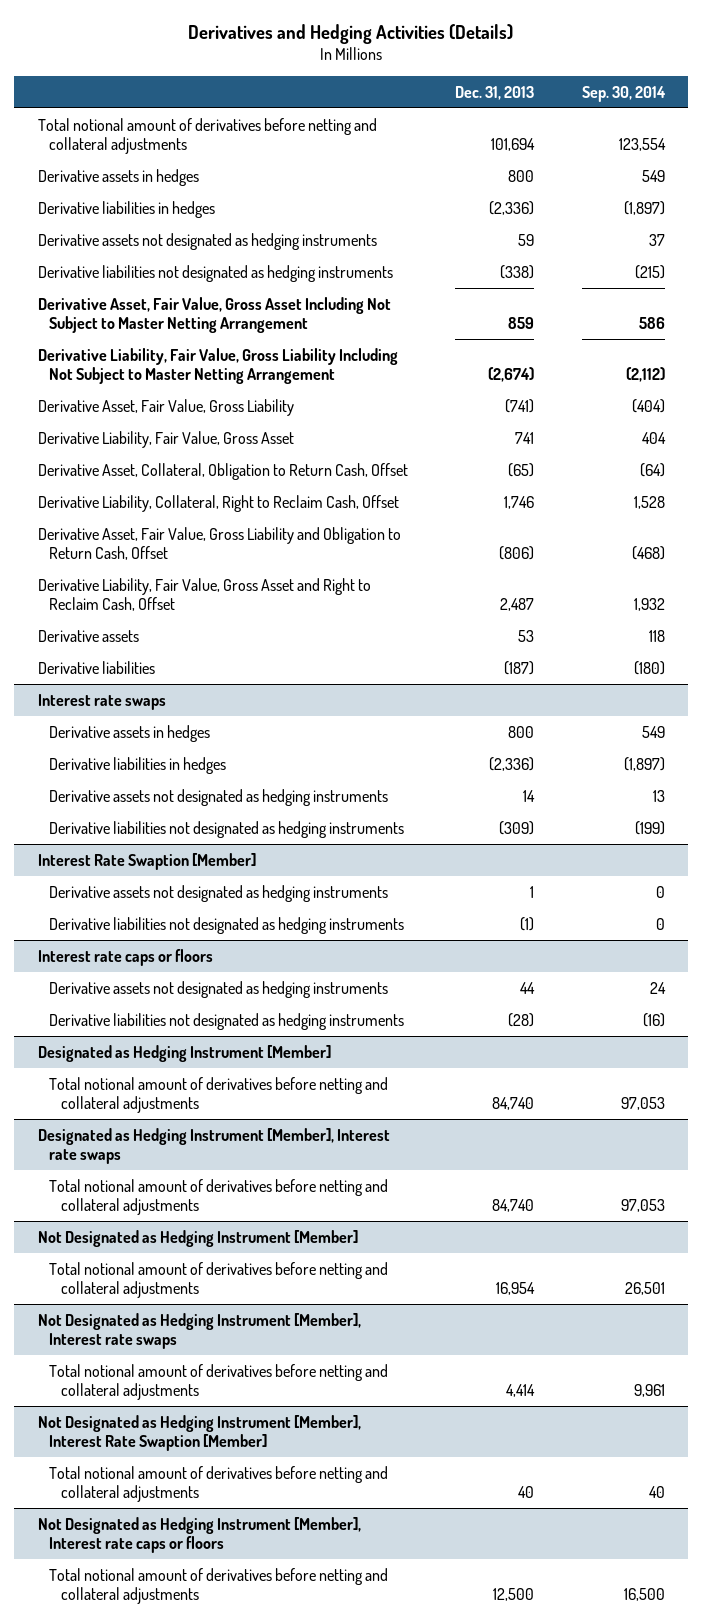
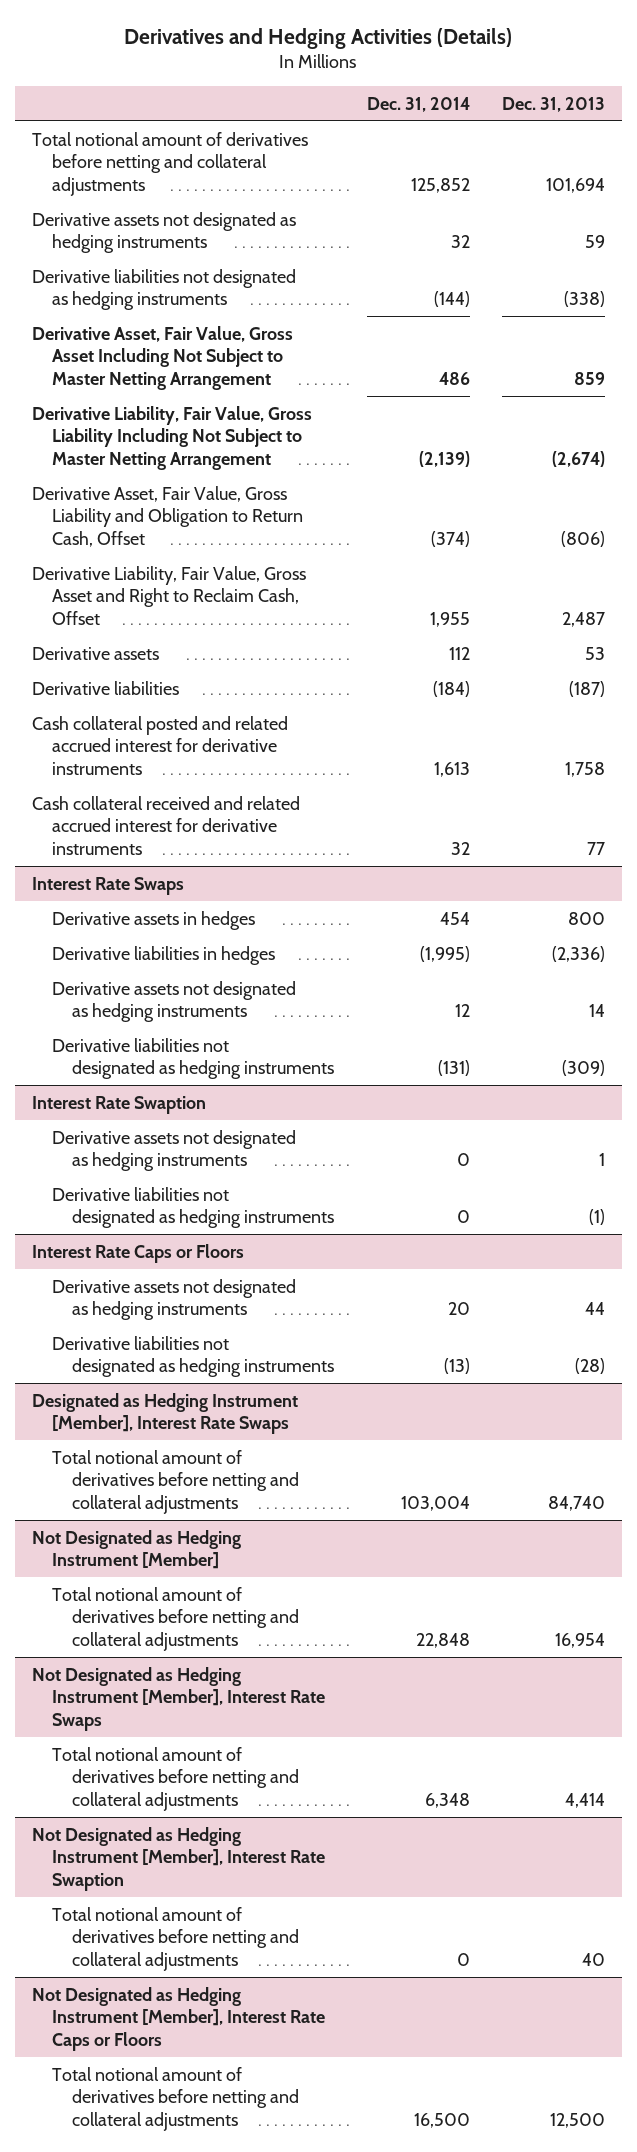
- | Dec. 31, 2013 | Sep. 30, 2014
+ | Dec. 31, 2014 | Dec. 31, 2013
- Derivative assets in hedges | 800 | 549
- Derivative liabilities in hedges | (2,336) | (1,897)
- Derivative Asset, Fair Value, Gross Liability | (741) | (404)
- Derivative Liability, Fair Value, Gross Asset | 741 | 404
- Derivative Asset, Collateral, Obligation to Return Cash, Offset | (65) | (64)
- Derivative Liability, Collateral, Right to Reclaim Cash, Offset | 1,746 | 1,528
- Interest rate swaps
+ Cash collateral posted and related accrued interest for derivative instruments | 1,613 | 1,758
+ Cash collateral received and related accrued interest for derivative instruments | 32 | 77
+ Interest Rate Swaps
- Interest Rate Swaption [Member]
+ Interest Rate Swaption
- Interest rate caps or floors
+ Interest Rate Caps or Floors
- Designated as Hedging Instrument [Member]
- Total notional amount of derivatives before netting and collateral adjustments | 84,740 | 97,053
- Designated as Hedging Instrument [Member], Interest rate swaps
+ Designated as Hedging Instrument [Member], Interest Rate Swaps
- Not Designated as Hedging Instrument [Member], Interest rate swaps
+ Not Designated as Hedging Instrument [Member], Interest Rate Swaps
- Not Designated as Hedging Instrument [Member], Interest Rate Swaption [Member]
+ Not Designated as Hedging Instrument [Member], Interest Rate Swaption
- Not Designated as Hedging Instrument [Member], Interest rate caps or floors
+ Not Designated as Hedging Instrument [Member], Interest Rate Caps or Floors

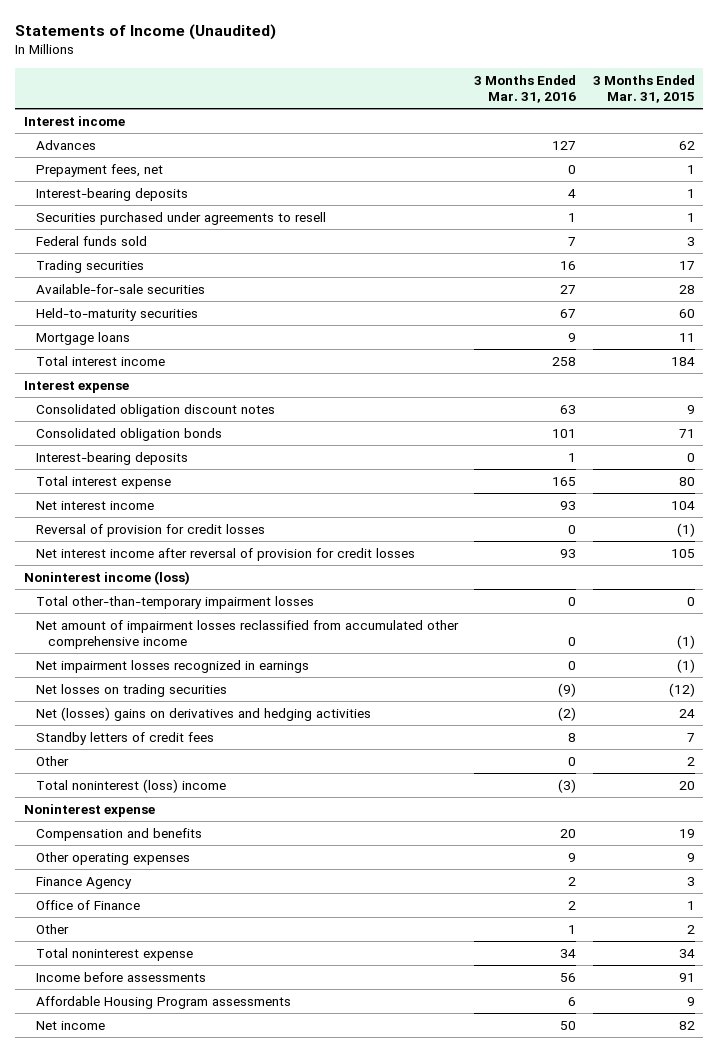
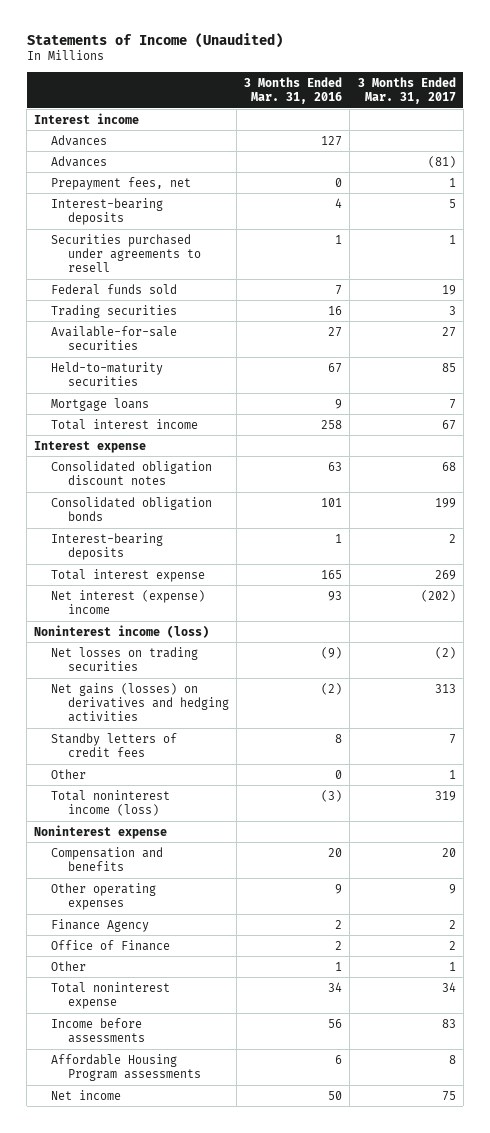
- | 3 Months Ended Mar. 31, 2016 | 3 Months Ended Mar. 31, 2015
+ | 3 Months Ended Mar. 31, 2016 | 3 Months Ended Mar. 31, 2017
+ Advances | | (81)
- Net interest income | 93 | 104
- Reversal of provision for credit losses | 0 | (1)
- Net interest income after reversal of provision for credit losses | 93 | 105
+ Net interest (expense) income | 93 | (202)
- Total other-than-temporary impairment losses | 0 | 0
- Net amount of impairment losses reclassified from accumulated other comprehensive income | 0 | (1)
- Net impairment losses recognized in earnings | 0 | (1)
- Net (losses) gains on derivatives and hedging activities | (2) | 24
+ Net gains (losses) on derivatives and hedging activities | (2) | 313
- Total noninterest (loss) income | (3) | 20
+ Total noninterest income (loss) | (3) | 319

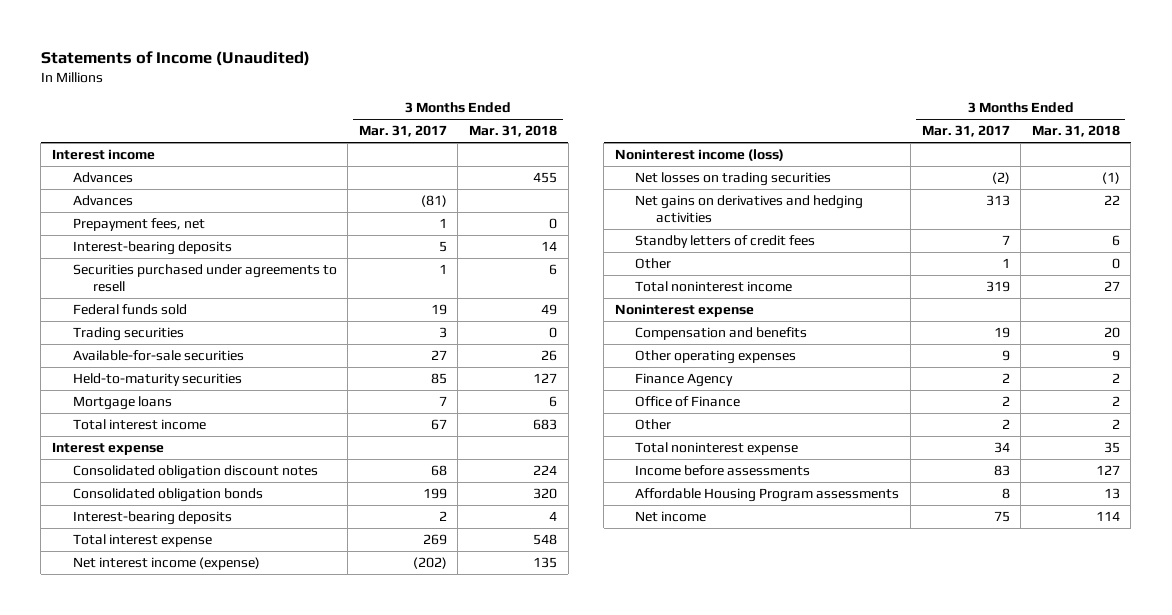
- | 3 Months Ended Mar. 31, 2016 | 3 Months Ended Mar. 31, 2017
+ | 3 Months Ended Mar. 31, 2017 | 3 Months Ended Mar. 31, 2018
- Net interest (expense) income | 93 | (202)
+ Net interest income (expense) | (202) | 135
- Net gains (losses) on derivatives and hedging activities | (2) | 313
+ Net gains on derivatives and hedging activities | 313 | 22
- Total noninterest income (loss) | (3) | 319
+ Total noninterest income | 319 | 27
- Compensation and benefits | 20 | 20
+ Compensation and benefits | 19 | 20
- Other | 1 | 1
+ Other | 2 | 2

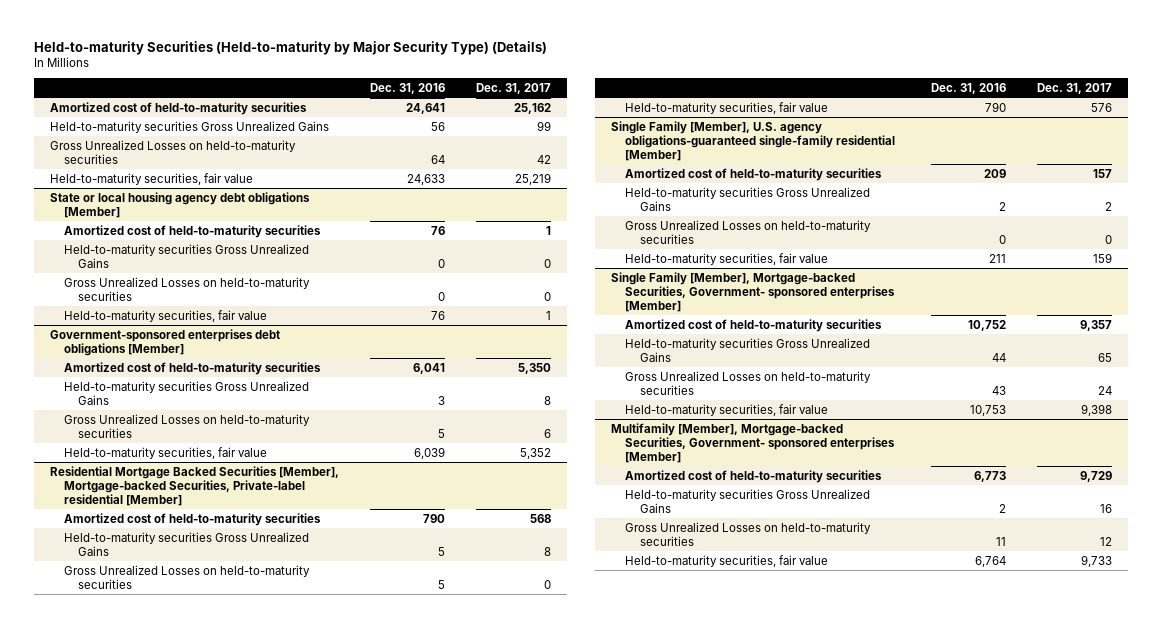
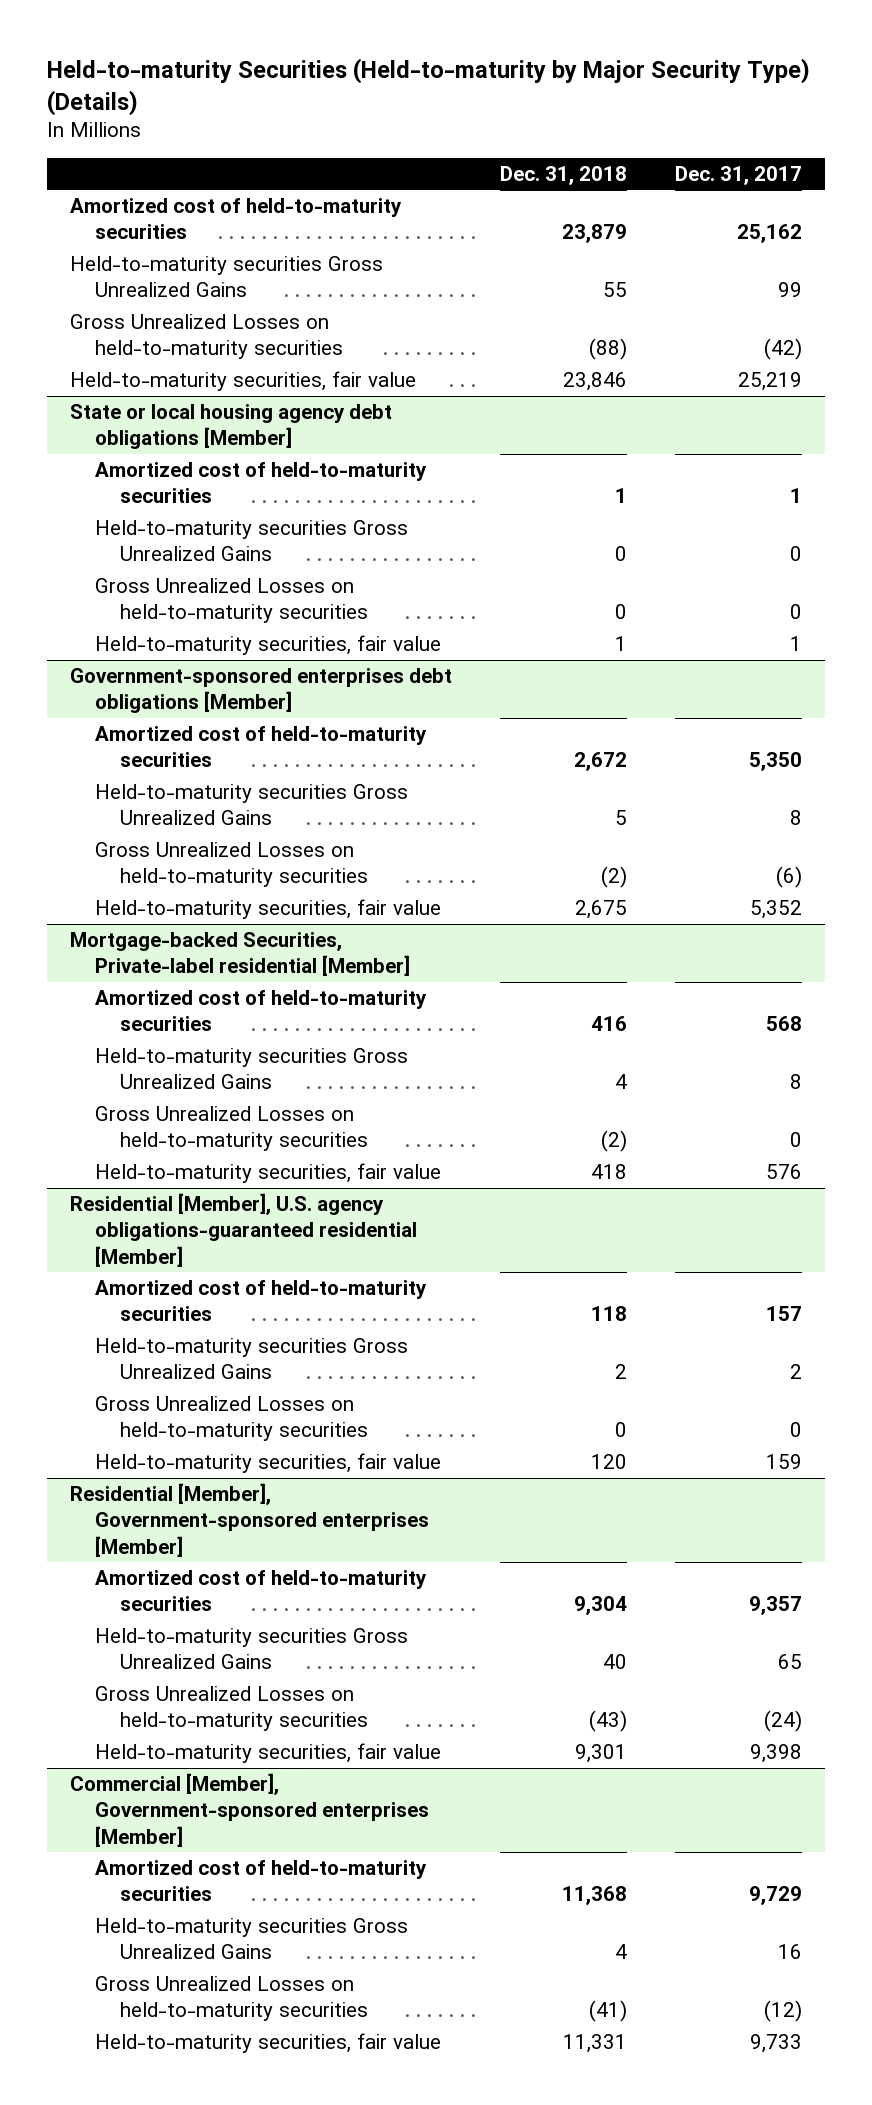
- | Dec. 31, 2016 | Dec. 31, 2017
+ | Dec. 31, 2018 | Dec. 31, 2017
- Gross Unrealized Losses on held-to-maturity securities | 64 | 42
+ Gross Unrealized Losses on held-to-maturity securities | (88) | (42)
@ Government-sponsored enterprises debt obligations [Member]
- Gross Unrealized Losses on held-to-maturity securities | 5 | 6
+ Gross Unrealized Losses on held-to-maturity securities | (2) | (6)
- Residential Mortgage Backed Securities [Member], Mortgage-backed Securities, Private-label residential [Member]
+ Mortgage-backed Securities, Private-label residential [Member]
- Single Family [Member], U.S. agency obligations-guaranteed single-family residential [Member]
+ Residential [Member], U.S. agency obligations-guaranteed residential [Member]
- Single Family [Member], Mortgage-backed Securities, Government- sponsored enterprises [Member]
+ Residential [Member], Government-sponsored enterprises [Member]
- Gross Unrealized Losses on held-to-maturity securities | 43 | 24
+ Gross Unrealized Losses on held-to-maturity securities | (43) | (24)
- Multifamily [Member], Mortgage-backed Securities, Government- sponsored enterprises [Member]
+ Commercial [Member], Government-sponsored enterprises [Member]
- Gross Unrealized Losses on held-to-maturity securities | 11 | 12
+ Gross Unrealized Losses on held-to-maturity securities | (41) | (12)

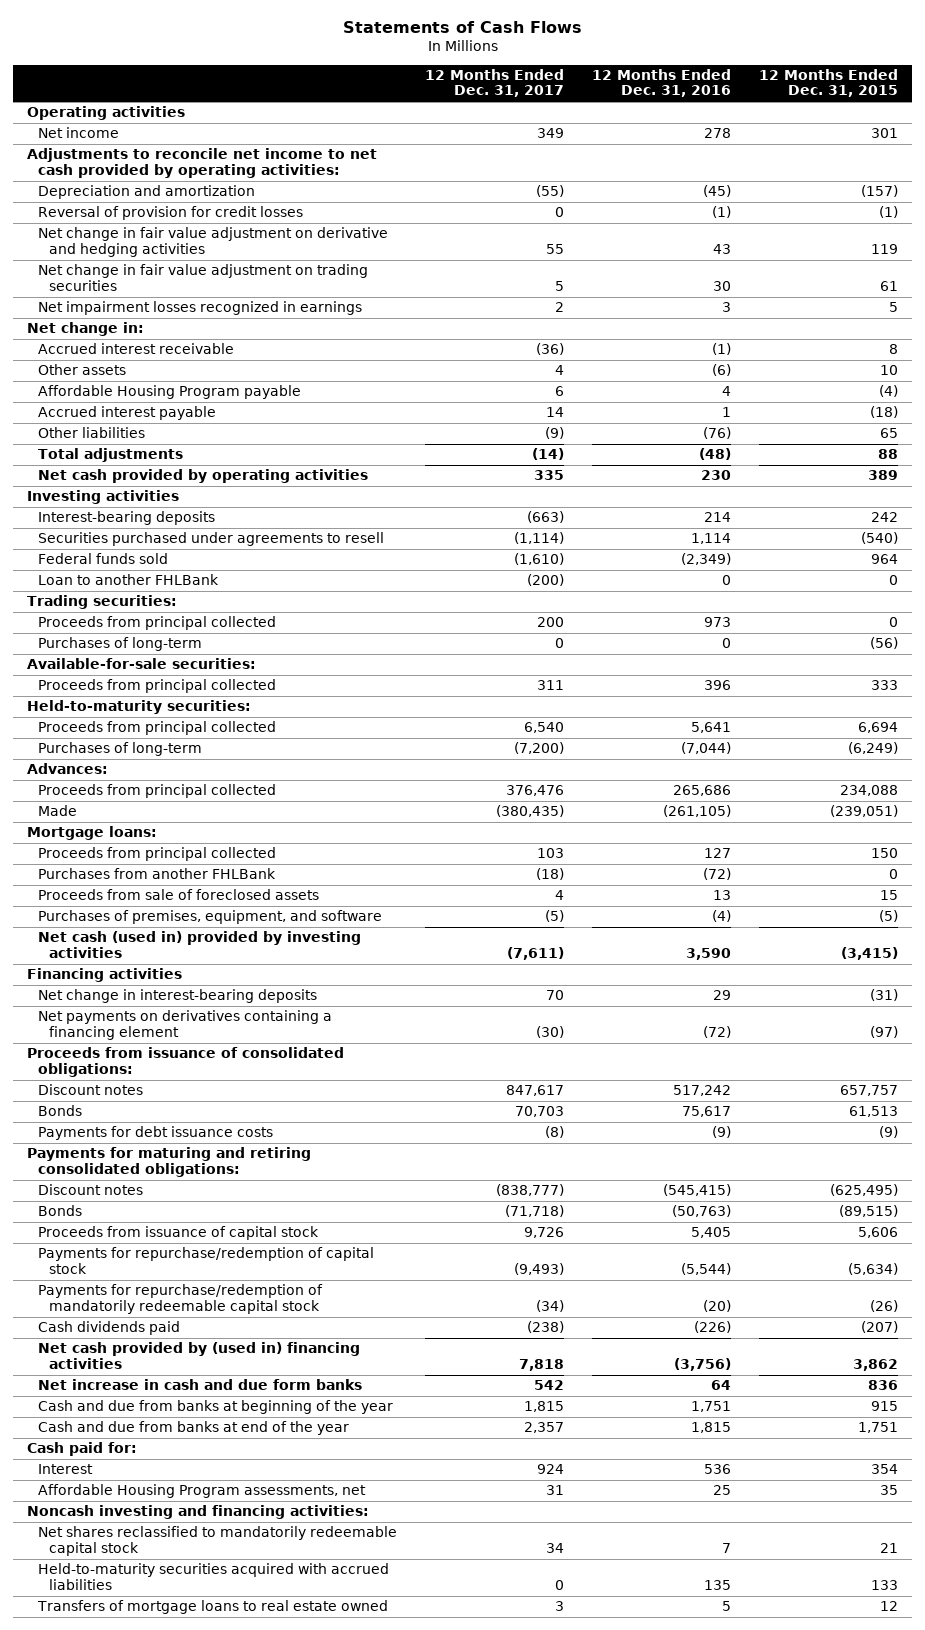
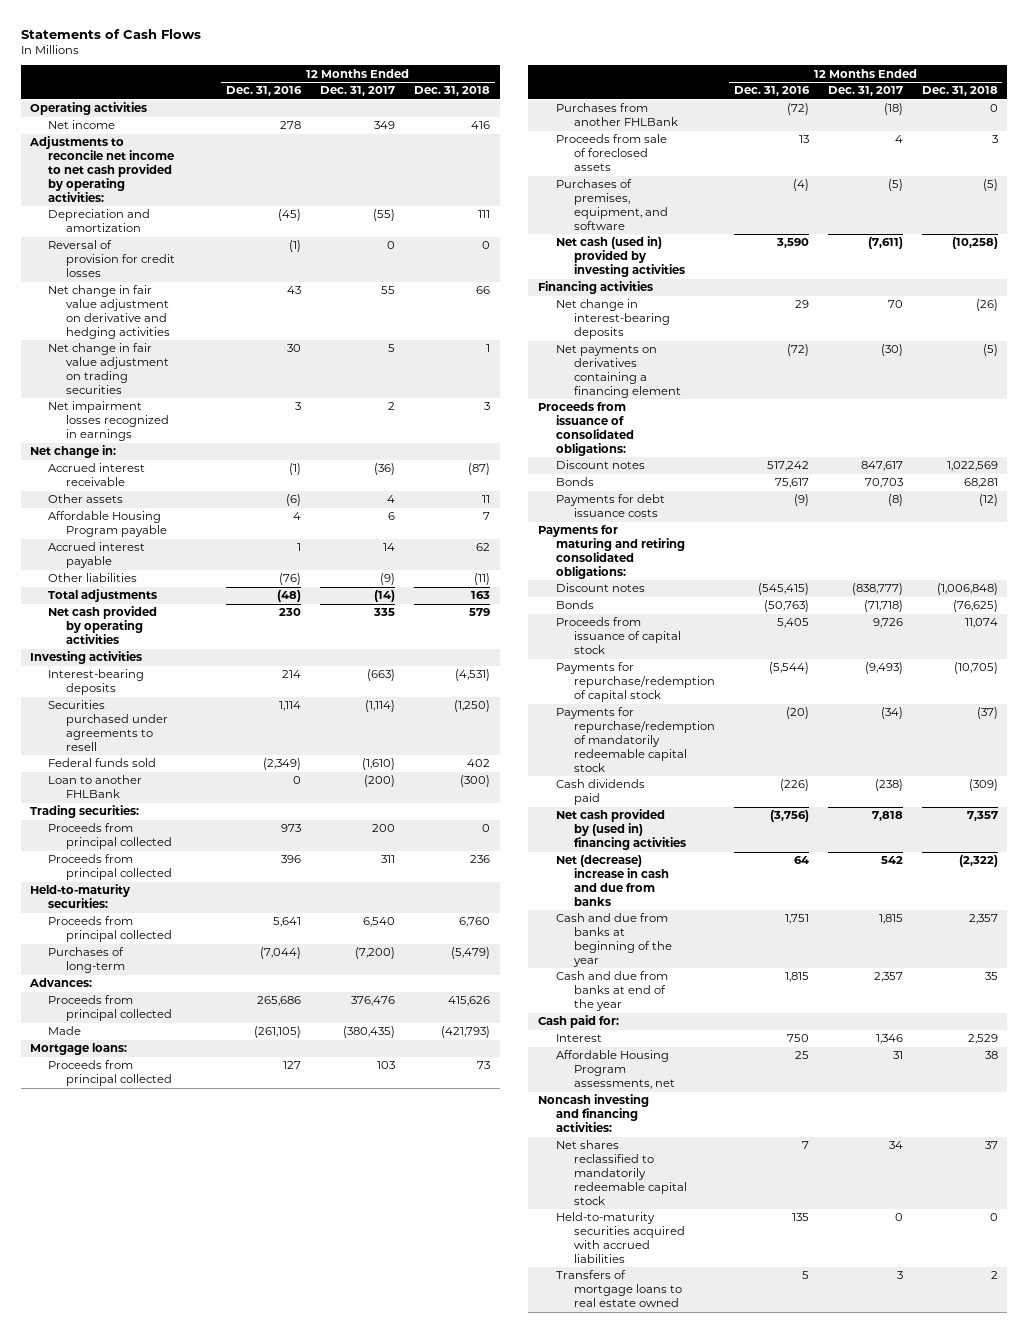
- | 12 Months Ended Dec. 31, 2017 | 12 Months Ended Dec. 31, 2016 | 12 Months Ended Dec. 31, 2015
+ | 12 Months Ended Dec. 31, 2016 | 12 Months Ended Dec. 31, 2017 | 12 Months Ended Dec. 31, 2018
- Purchases of long-term | 0 | 0 | (56)
- Available-for-sale securities:
- Net increase in cash and due form banks | 542 | 64 | 836
+ Net (decrease) increase in cash and due from banks | 64 | 542 | (2,322)
- Interest | 924 | 536 | 354
+ Interest | 750 | 1,346 | 2,529

